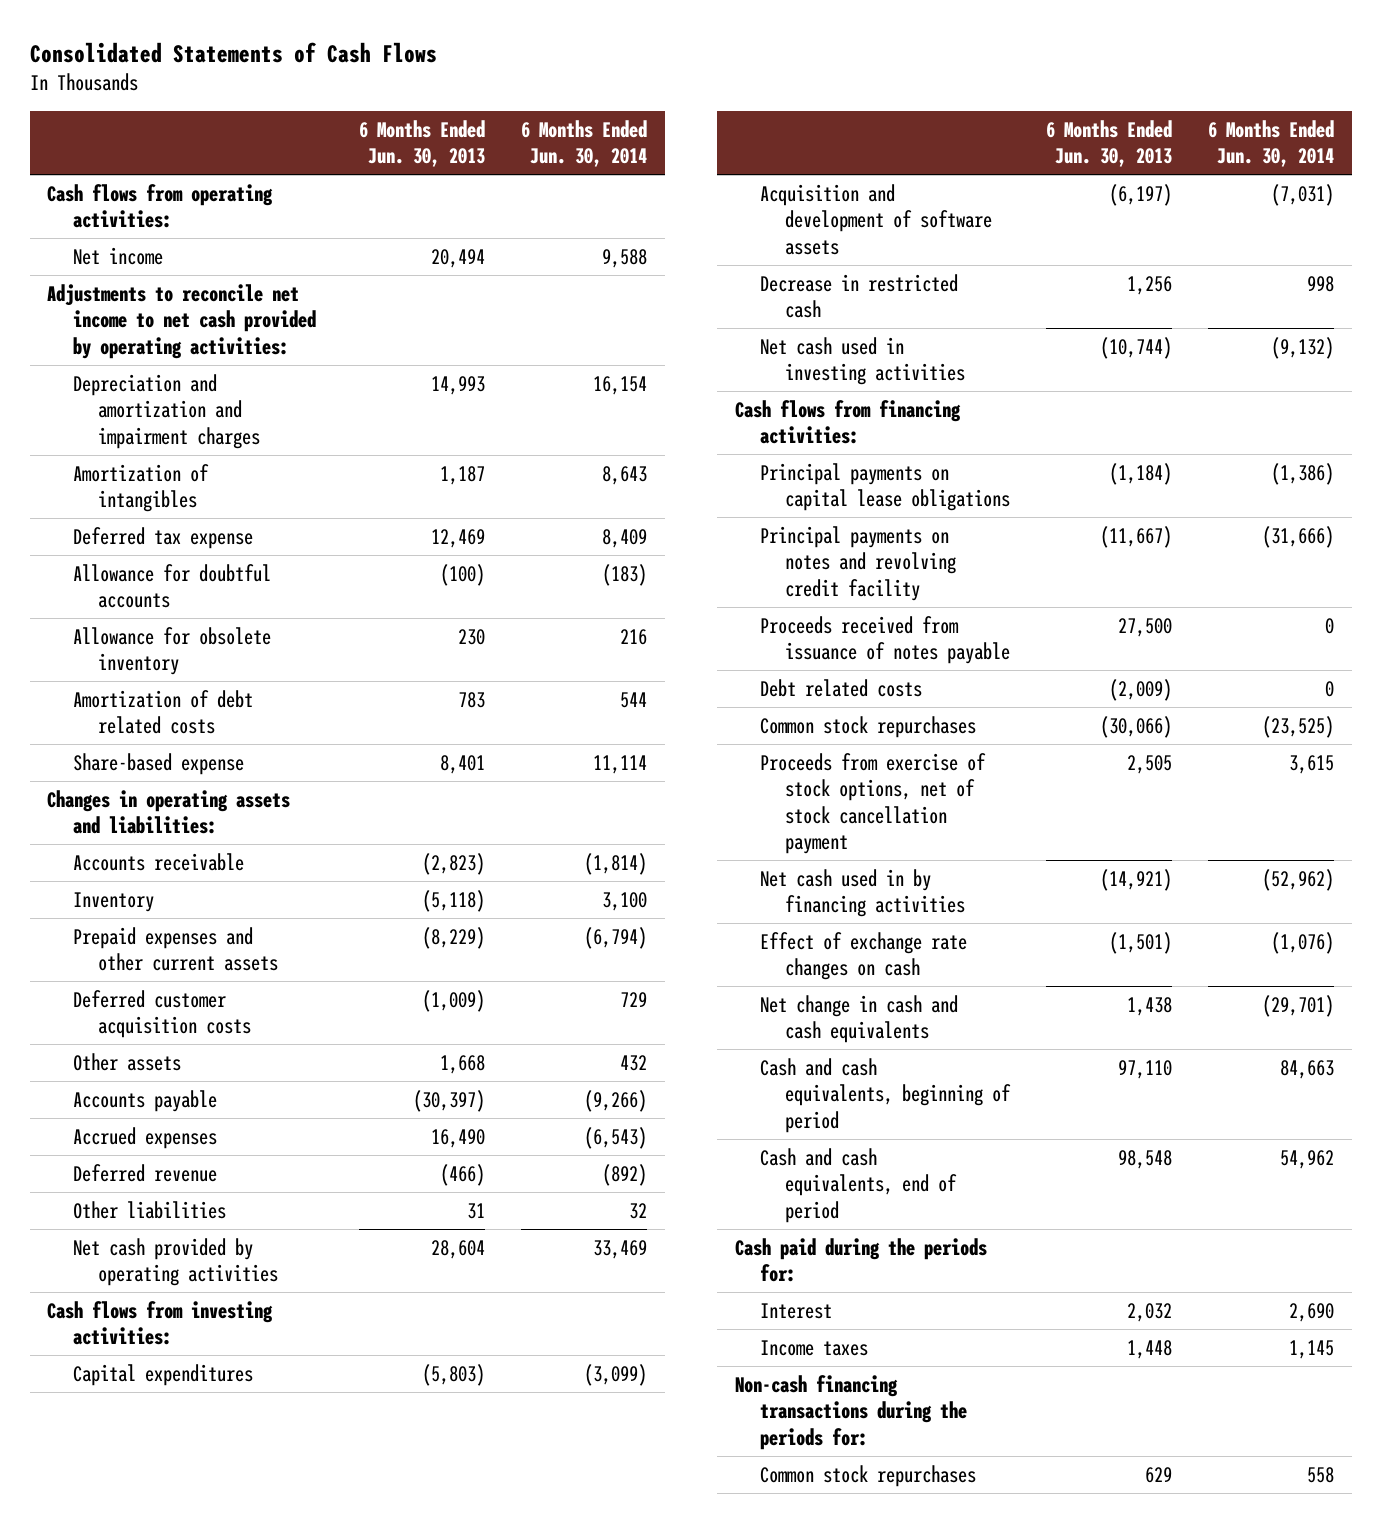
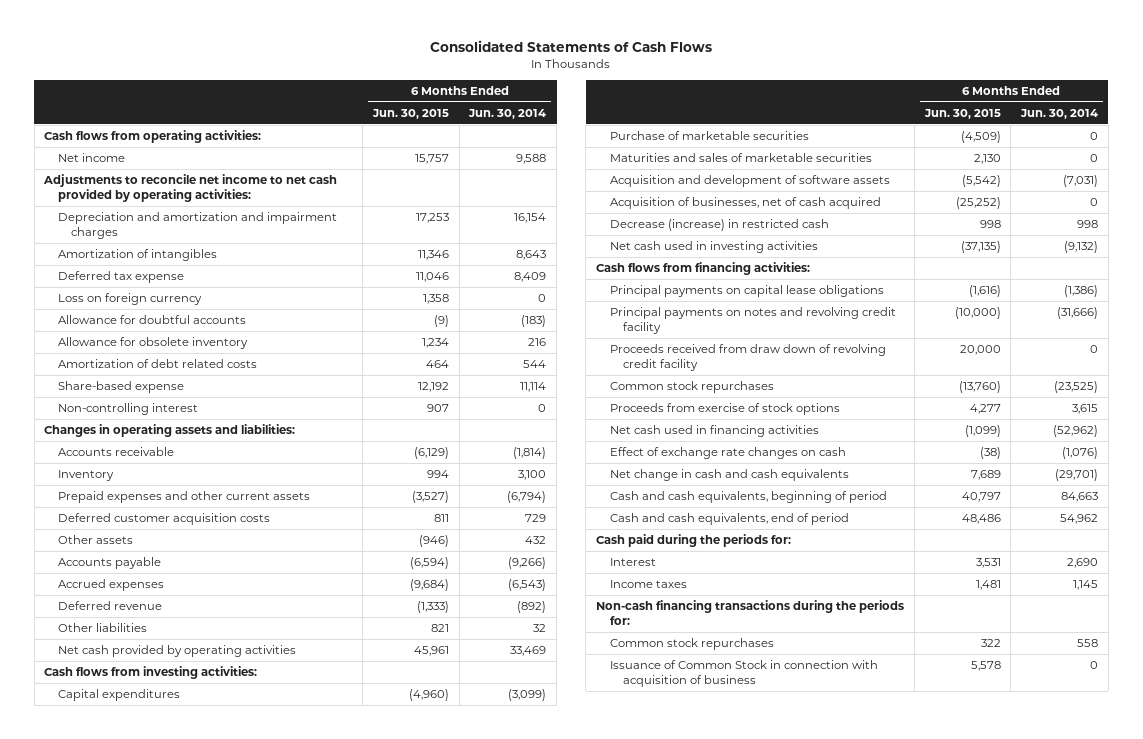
- | 6 Months Ended Jun. 30, 2013 | 6 Months Ended Jun. 30, 2014
+ | 6 Months Ended Jun. 30, 2015 | 6 Months Ended Jun. 30, 2014
+ Loss on foreign currency | 1,358 | 0
+ Non-controlling interest | 907 | 0
+ Purchase of marketable securities | (4,509) | 0
+ Maturities and sales of marketable securities | 2,130 | 0
- Decrease in restricted cash | 1,256 | 998
+ Acquisition of businesses, net of cash acquired | (25,252) | 0
+ Decrease (increase) in restricted cash | 998 | 998
- Proceeds received from issuance of notes payable | 27,500 | 0
- Debt related costs | (2,009) | 0
+ Proceeds received from draw down of revolving credit facility | 20,000 | 0
- Proceeds from exercise of stock options, net of stock cancellation payment | 2,505 | 3,615
- Net cash used in by financing activities | (14,921) | (52,962)
+ Proceeds from exercise of stock options | 4,277 | 3,615
+ Net cash used in financing activities | (1,099) | (52,962)
+ Issuance of Common Stock in connection with acquisition of business | 5,578 | 0

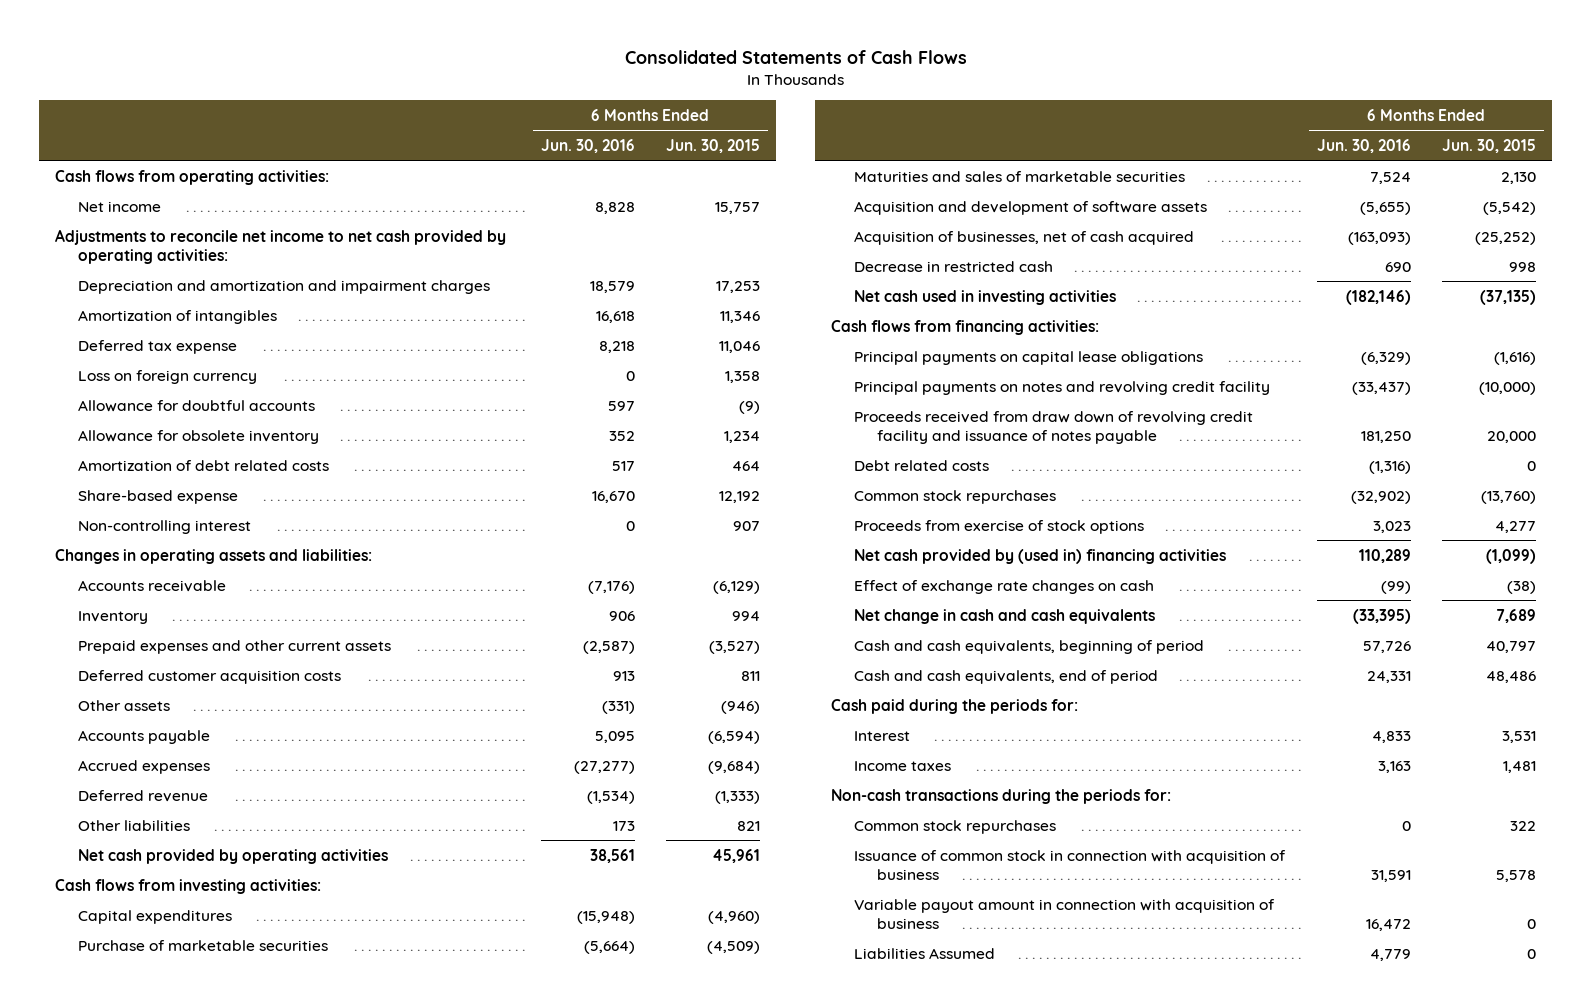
- | 6 Months Ended Jun. 30, 2015 | 6 Months Ended Jun. 30, 2014
+ | 6 Months Ended Jun. 30, 2016 | 6 Months Ended Jun. 30, 2015
- Decrease (increase) in restricted cash | 998 | 998
+ Decrease in restricted cash | 690 | 998
- Proceeds received from draw down of revolving credit facility | 20,000 | 0
+ Proceeds received from draw down of revolving credit facility and issuance of notes payable | 181,250 | 20,000
+ Debt related costs | (1,316) | 0
- Net cash used in financing activities | (1,099) | (52,962)
+ Net cash provided by (used in) financing activities | 110,289 | (1,099)
- Non-cash financing transactions during the periods for:
+ Non-cash transactions during the periods for:
- Issuance of Common Stock in connection with acquisition of business | 5,578 | 0
+ Issuance of common stock in connection with acquisition of business | 31,591 | 5,578
+ Variable payout amount in connection with acquisition of business | 16,472 | 0
+ Liabilities Assumed | 4,779 | 0

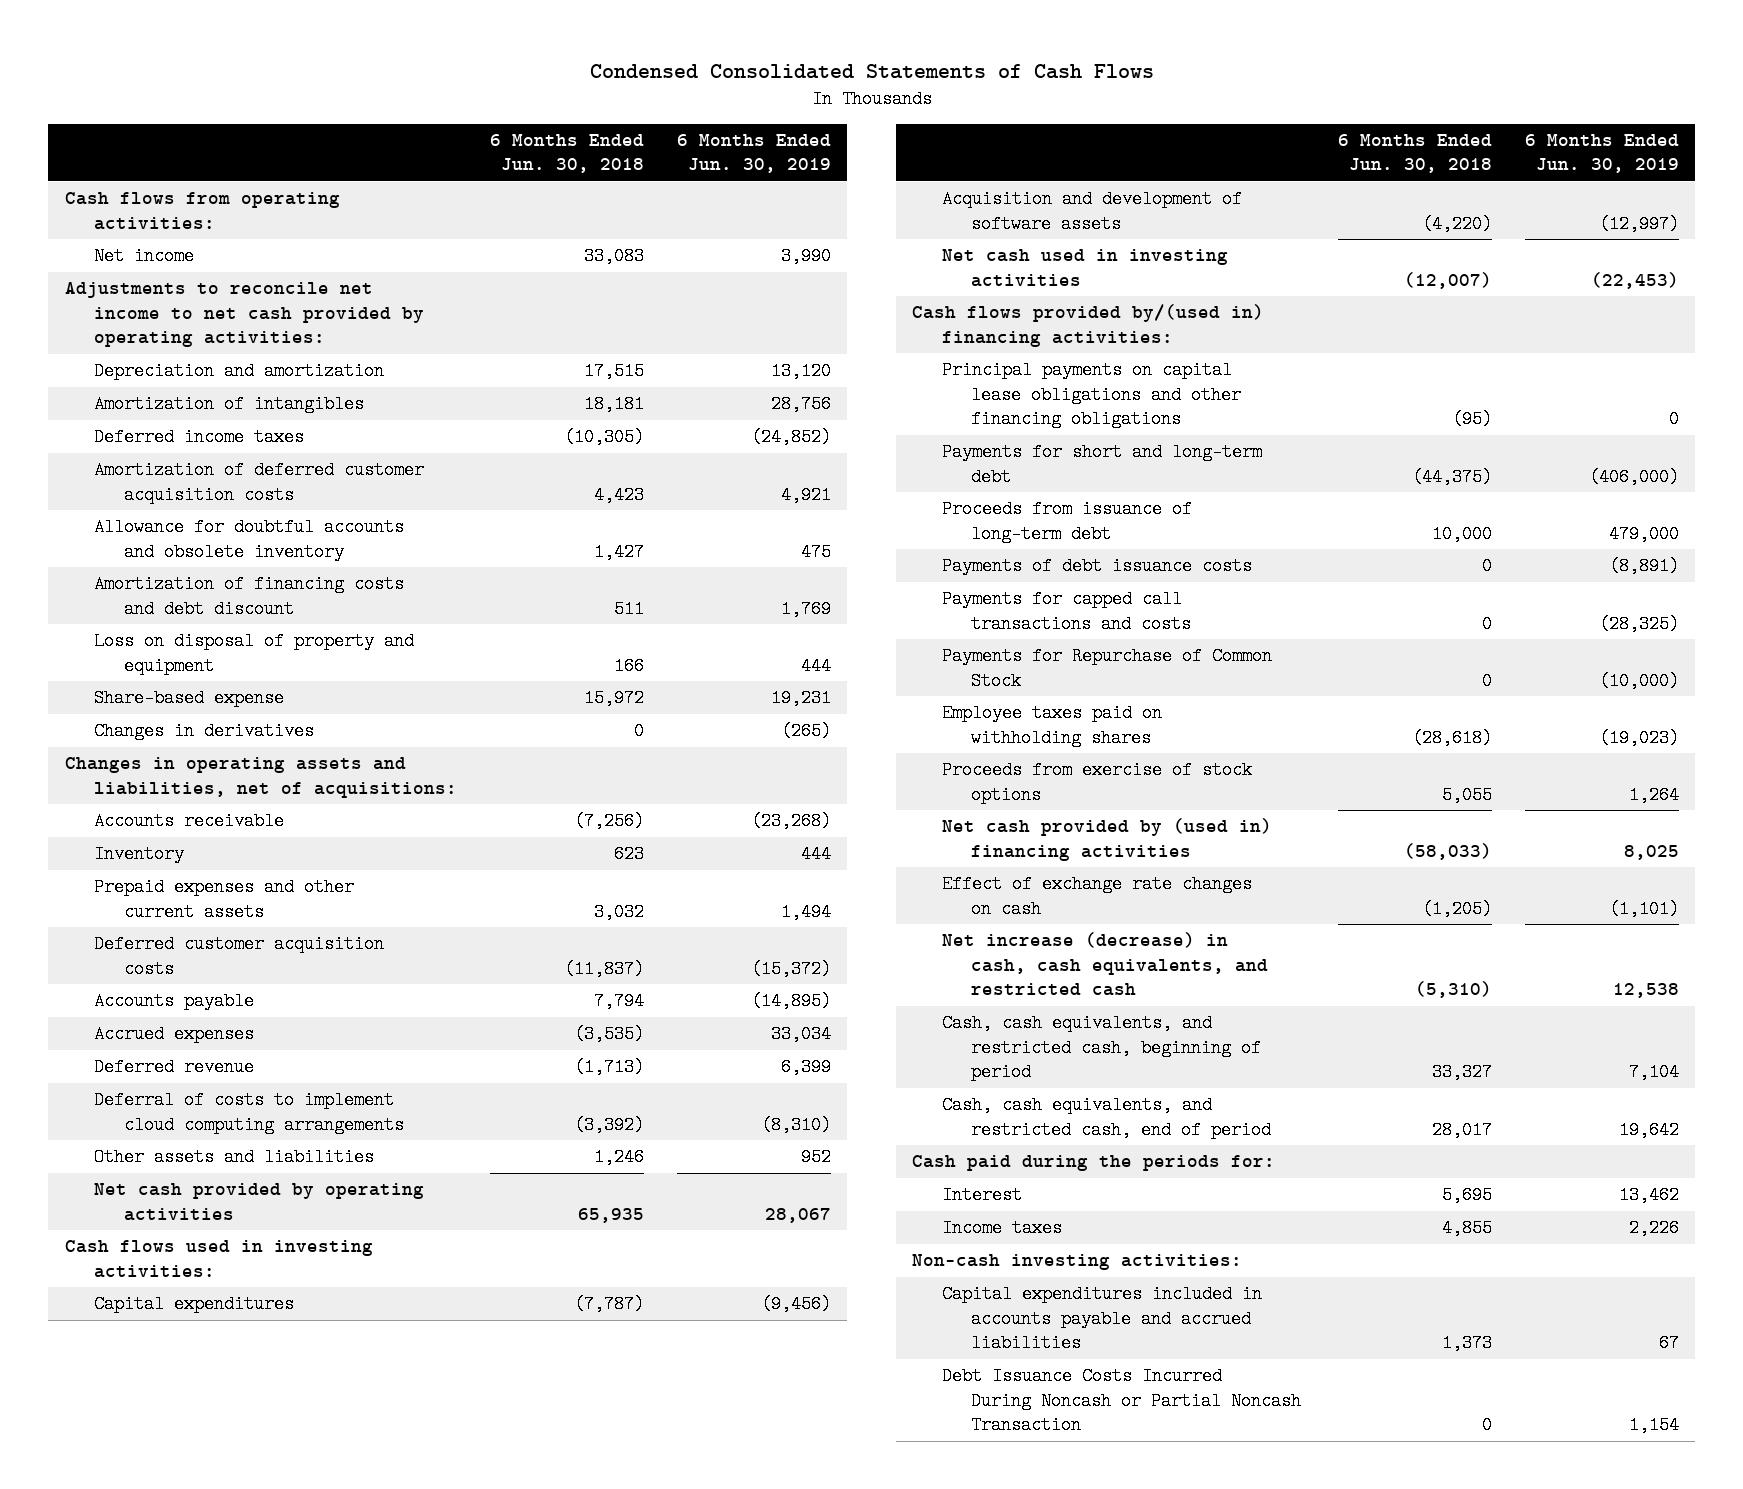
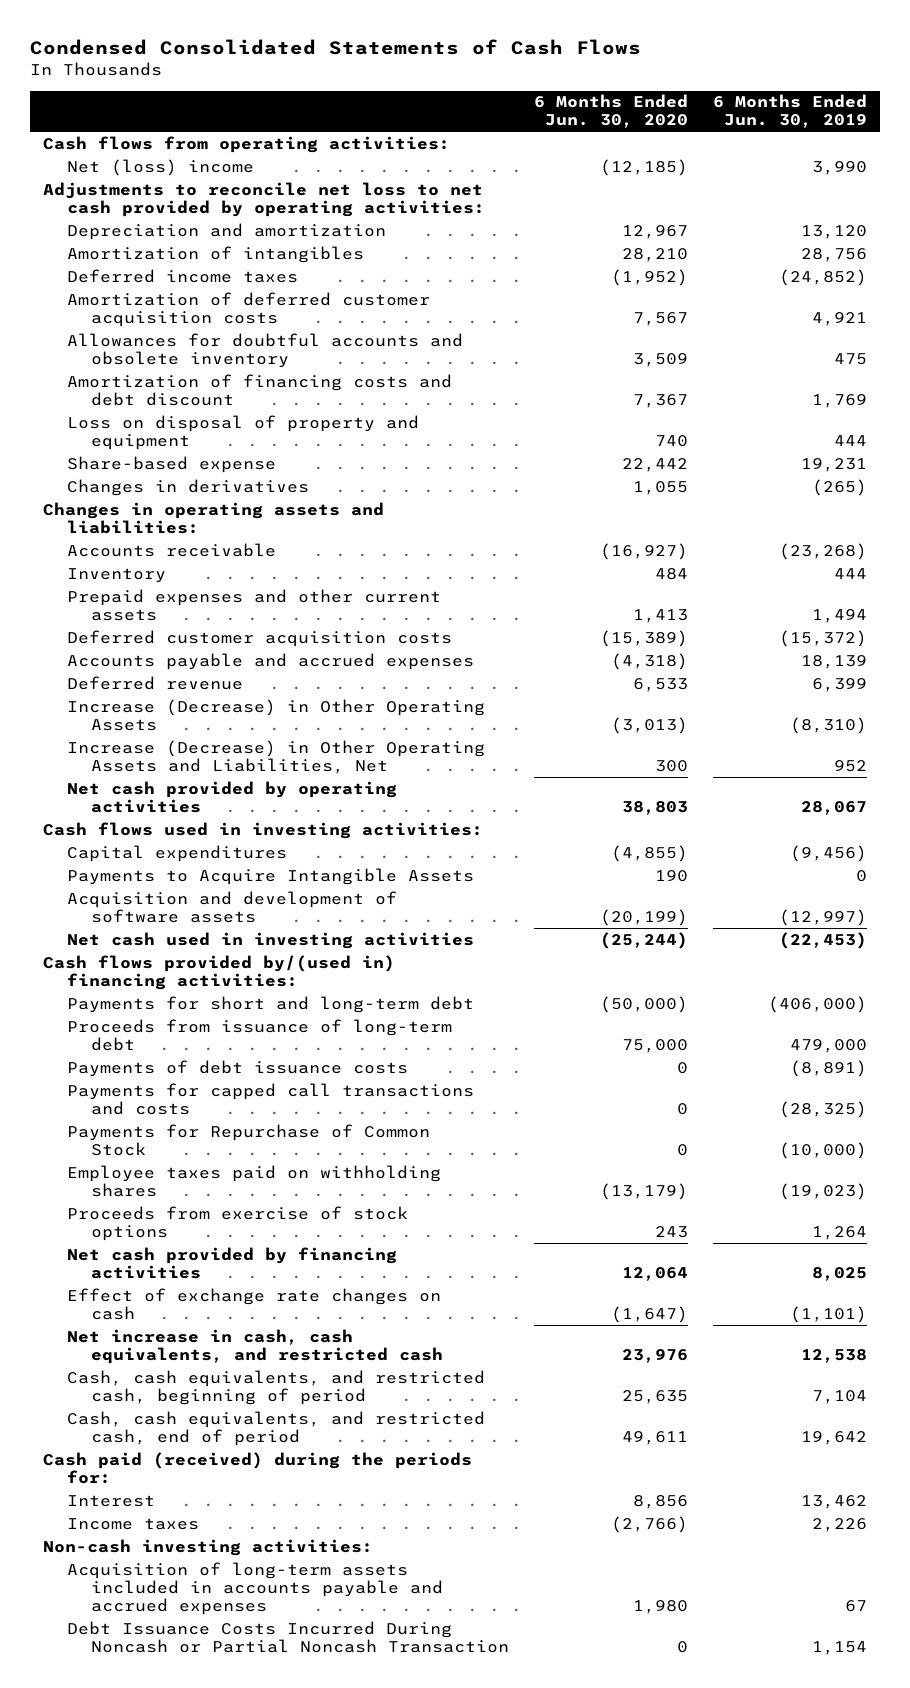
- | 6 Months Ended Jun. 30, 2018 | 6 Months Ended Jun. 30, 2019
+ | 6 Months Ended Jun. 30, 2020 | 6 Months Ended Jun. 30, 2019
- Net income | 33,083 | 3,990
- Adjustments to reconcile net income to net cash provided by operating activities:
+ Net (loss) income | (12,185) | 3,990
+ Adjustments to reconcile net loss to net cash provided by operating activities:
- Allowance for doubtful accounts and obsolete inventory | 1,427 | 475
+ Allowances for doubtful accounts and obsolete inventory | 3,509 | 475
- Changes in operating assets and liabilities, net of acquisitions:
+ Changes in operating assets and liabilities:
- Accounts payable | 7,794 | (14,895)
- Accrued expenses | (3,535) | 33,034
+ Accounts payable and accrued expenses | (4,318) | 18,139
- Deferral of costs to implement cloud computing arrangements | (3,392) | (8,310)
- Other assets and liabilities | 1,246 | 952
+ Increase (Decrease) in Other Operating Assets | (3,013) | (8,310)
+ Increase (Decrease) in Other Operating Assets and Liabilities, Net | 300 | 952
+ Payments to Acquire Intangible Assets | 190 | 0
- Principal payments on capital lease obligations and other financing obligations | (95) | 0
- Net cash provided by (used in) financing activities | (58,033) | 8,025
+ Net cash provided by financing activities | 12,064 | 8,025
- Net increase (decrease) in cash, cash equivalents, and restricted cash | (5,310) | 12,538
+ Net increase in cash, cash equivalents, and restricted cash | 23,976 | 12,538
- Cash paid during the periods for:
+ Cash paid (received) during the periods for:
- Capital expenditures included in accounts payable and accrued liabilities | 1,373 | 67
+ Acquisition of long-term assets included in accounts payable and accrued expenses | 1,980 | 67

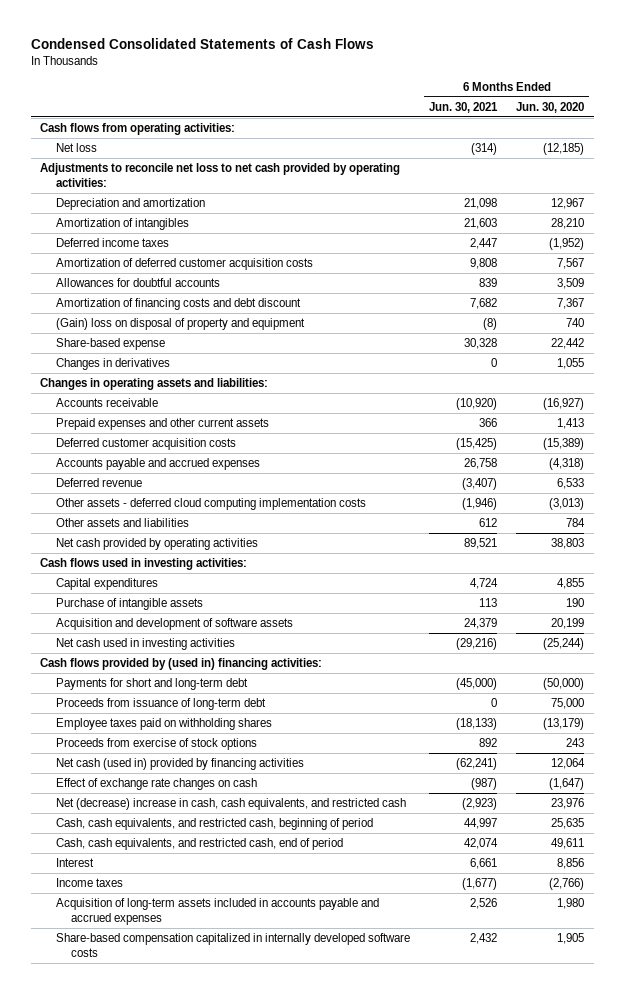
- | 6 Months Ended Jun. 30, 2020 | 6 Months Ended Jun. 30, 2019
+ | 6 Months Ended Jun. 30, 2021 | 6 Months Ended Jun. 30, 2020
- Net (loss) income | (12,185) | 3,990
+ Net loss | (314) | (12,185)
- Allowances for doubtful accounts and obsolete inventory | 3,509 | 475
+ Allowances for doubtful accounts | 839 | 3,509
- Loss on disposal of property and equipment | 740 | 444
+ (Gain) loss on disposal of property and equipment | (8) | 740
- Inventory | 484 | 444
- Increase (Decrease) in Other Operating Assets | (3,013) | (8,310)
- Increase (Decrease) in Other Operating Assets and Liabilities, Net | 300 | 952
+ Other assets - deferred cloud computing implementation costs | (1,946) | (3,013)
+ Other assets and liabilities | 612 | 784
- Capital expenditures | (4,855) | (9,456)
- Payments to Acquire Intangible Assets | 190 | 0
- Acquisition and development of software assets | (20,199) | (12,997)
+ Capital expenditures | 4,724 | 4,855
+ Purchase of intangible assets | 113 | 190
+ Acquisition and development of software assets | 24,379 | 20,199
- Cash flows provided by/(used in) financing activities:
+ Cash flows provided by (used in) financing activities:
- Payments of debt issuance costs | 0 | (8,891)
- Payments for capped call transactions and costs | 0 | (28,325)
- Payments for Repurchase of Common Stock | 0 | (10,000)
- Net cash provided by financing activities | 12,064 | 8,025
+ Net cash (used in) provided by financing activities | (62,241) | 12,064
- Net increase in cash, cash equivalents, and restricted cash | 23,976 | 12,538
+ Net (decrease) increase in cash, cash equivalents, and restricted cash | (2,923) | 23,976
- Cash paid (received) during the periods for:
- Non-cash investing activities:
- Debt Issuance Costs Incurred During Noncash or Partial Noncash Transaction | 0 | 1,154
+ Share-based compensation capitalized in internally developed software costs | 2,432 | 1,905

